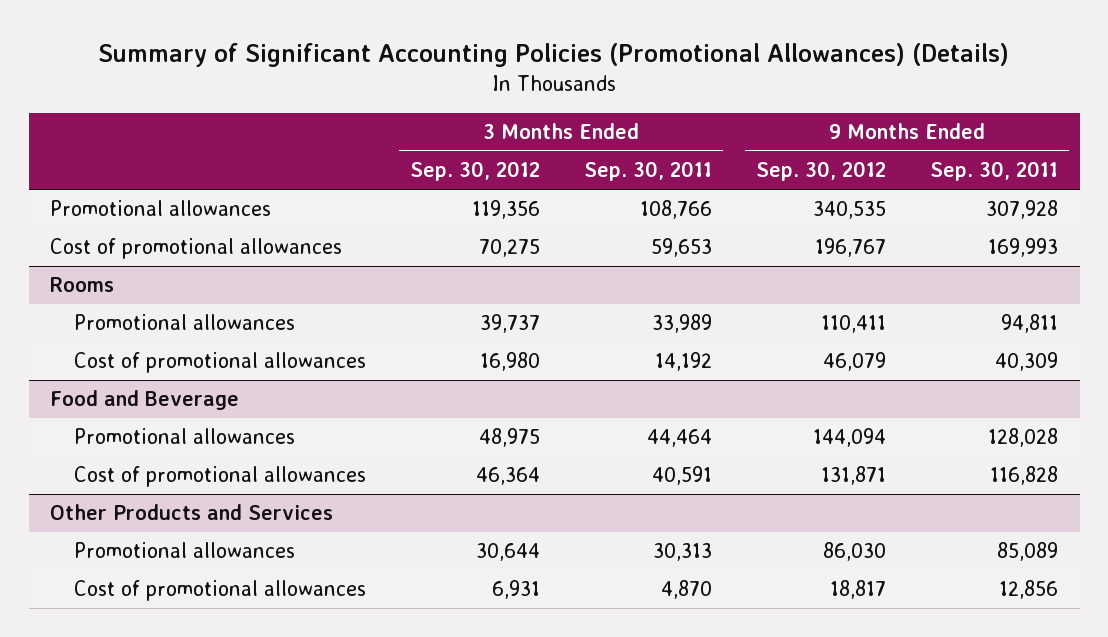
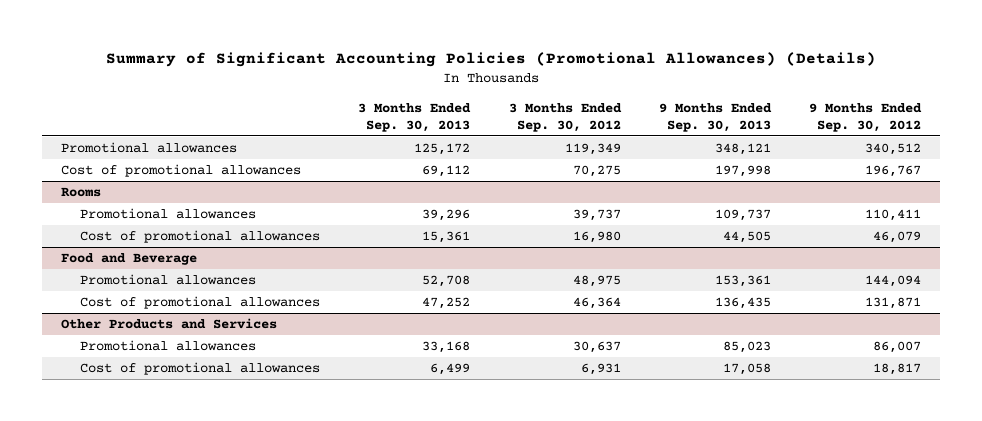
- | 3 Months Ended Sep. 30, 2012 | 3 Months Ended Sep. 30, 2011 | 9 Months Ended Sep. 30, 2012 | 9 Months Ended Sep. 30, 2011
+ | 3 Months Ended Sep. 30, 2013 | 3 Months Ended Sep. 30, 2012 | 9 Months Ended Sep. 30, 2013 | 9 Months Ended Sep. 30, 2012
- Promotional allowances | 119,356 | 108,766 | 340,535 | 307,928
+ Promotional allowances | 125,172 | 119,349 | 348,121 | 340,512
@ Other Products and Services
- Promotional allowances | 30,644 | 30,313 | 86,030 | 85,089
+ Promotional allowances | 33,168 | 30,637 | 85,023 | 86,007

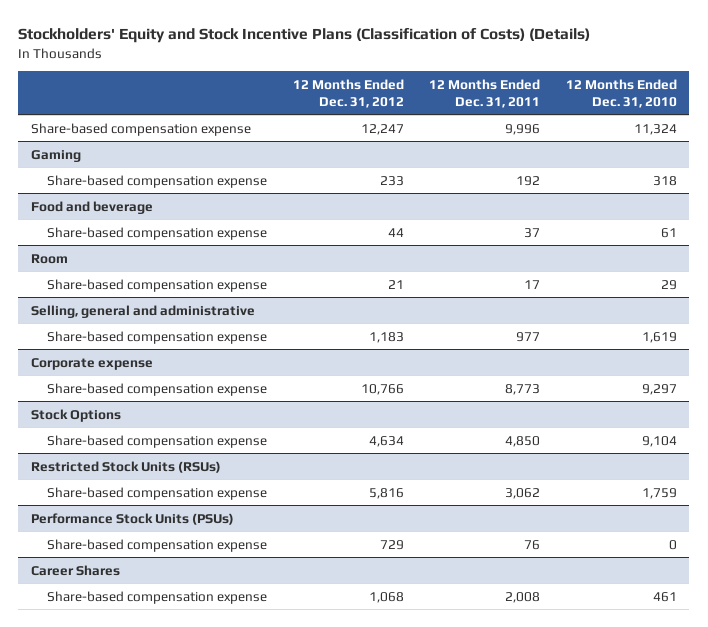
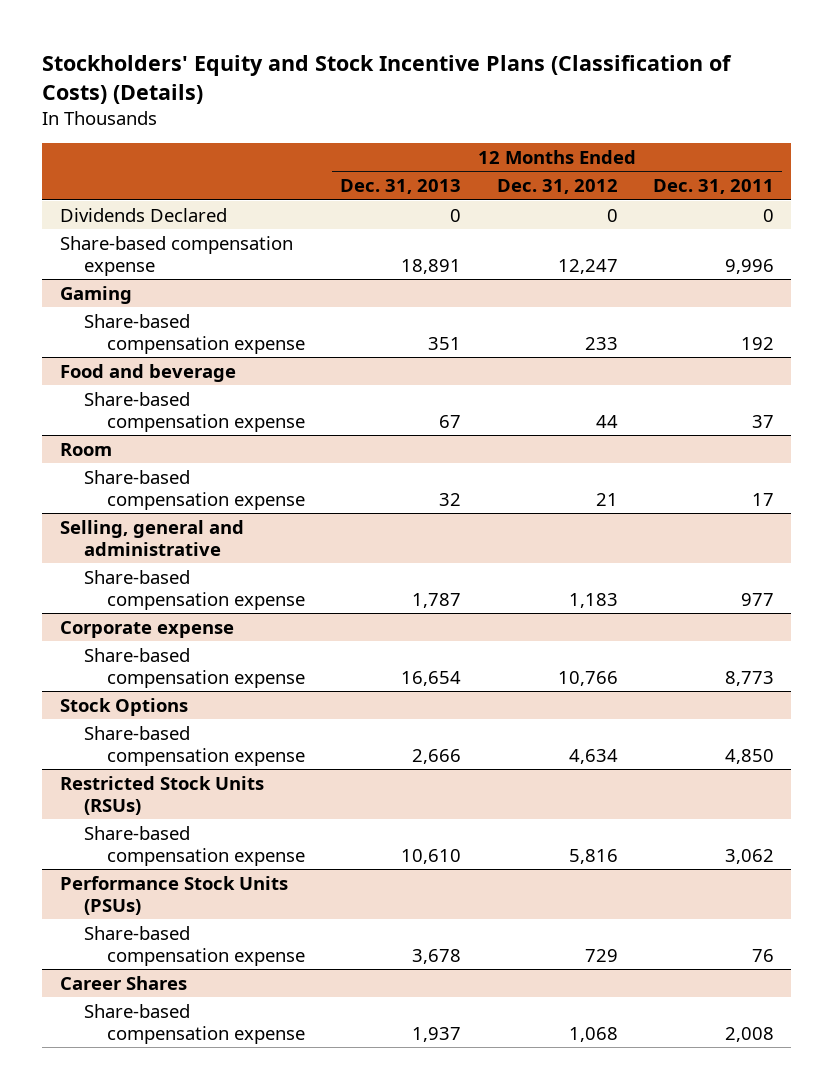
- | 12 Months Ended Dec. 31, 2012 | 12 Months Ended Dec. 31, 2011 | 12 Months Ended Dec. 31, 2010
+ | 12 Months Ended Dec. 31, 2013 | 12 Months Ended Dec. 31, 2012 | 12 Months Ended Dec. 31, 2011
+ Dividends Declared | 0 | 0 | 0

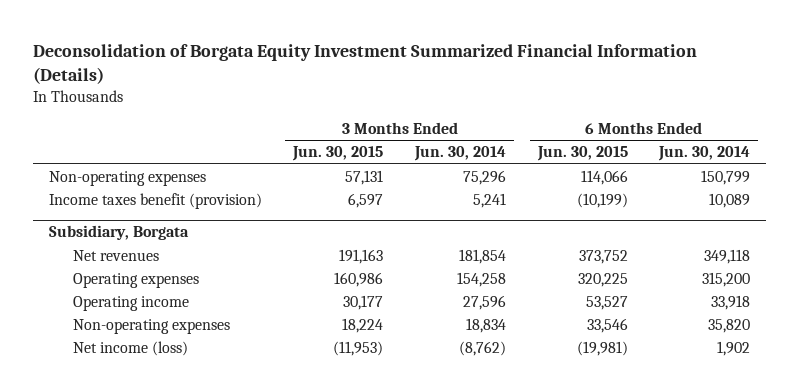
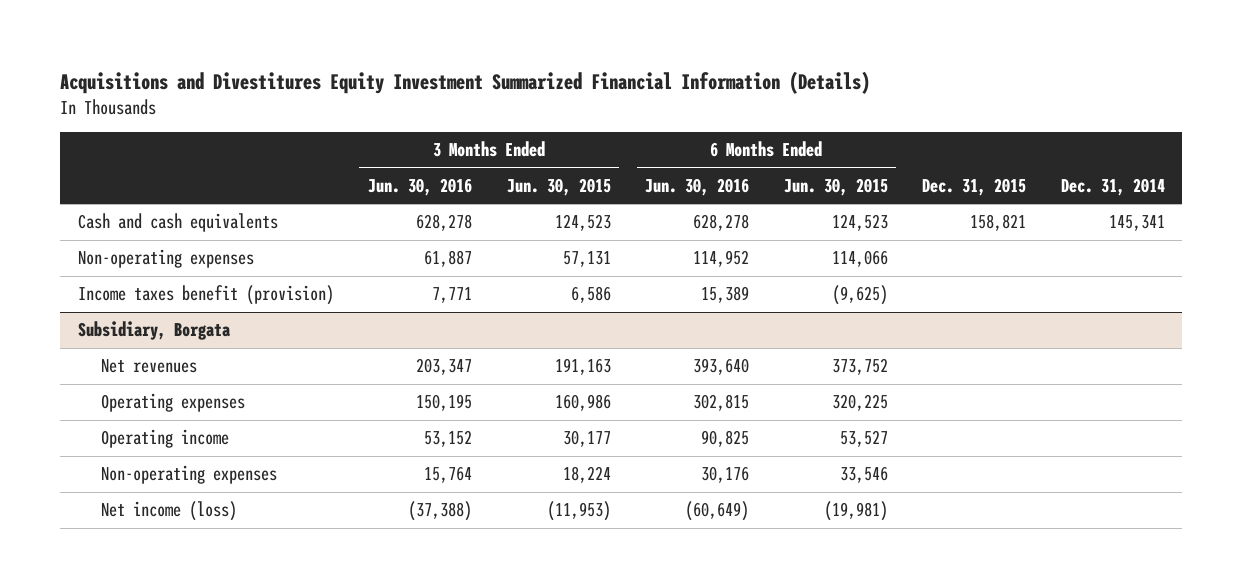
- Deconsolidation of Borgata Equity Investment Summarized Financial Information (Details)
+ Acquisitions and Divestitures Equity Investment Summarized Financial Information (Details)
- | 3 Months Ended Jun. 30, 2015 | 3 Months Ended Jun. 30, 2014 | 6 Months Ended Jun. 30, 2015 | 6 Months Ended Jun. 30, 2014
+ | 3 Months Ended Jun. 30, 2016 | 3 Months Ended Jun. 30, 2015 | 6 Months Ended Jun. 30, 2016 | 6 Months Ended Jun. 30, 2015 | Dec. 31, 2015 | Dec. 31, 2014
+ Cash and cash equivalents | 628,278 | 124,523 | 628,278 | 124,523 | 158,821 | 145,341
- Income taxes benefit (provision) | 6,597 | 5,241 | (10,199) | 10,089
+ Income taxes benefit (provision) | 7,771 | 6,586 | 15,389 | (9,625) | |

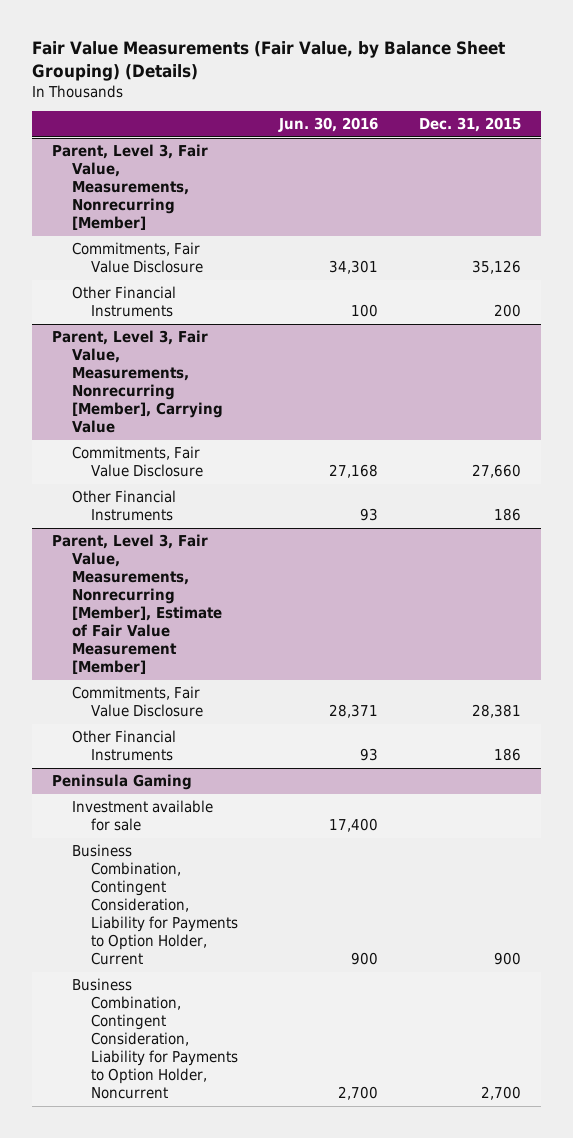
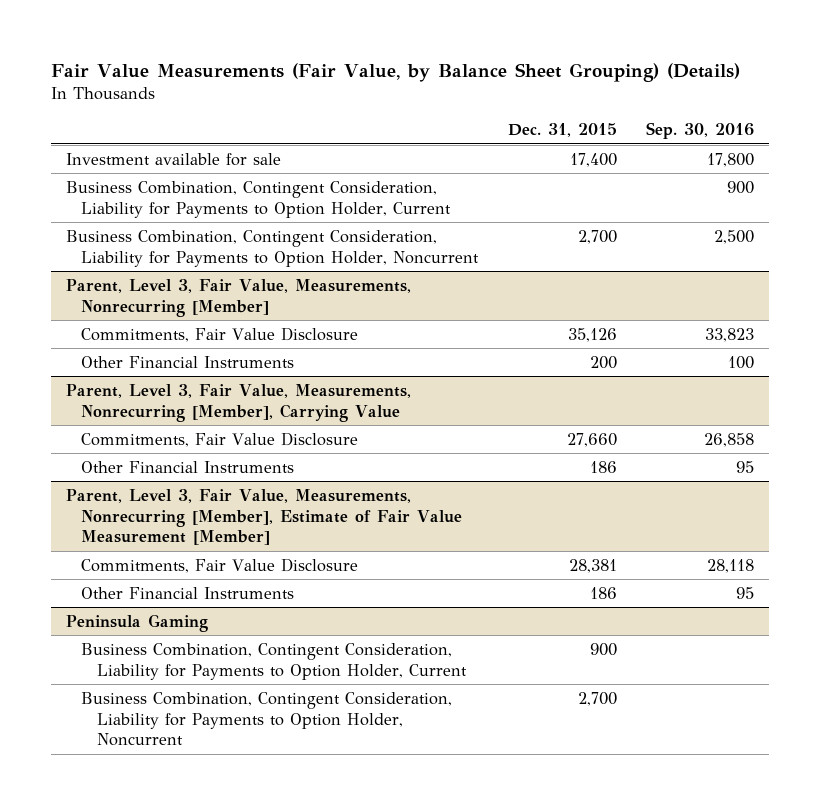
- | Jun. 30, 2016 | Dec. 31, 2015
+ | Dec. 31, 2015 | Sep. 30, 2016
+ Investment available for sale | 17,400 | 17,800
+ Business Combination, Contingent Consideration, Liability for Payments to Option Holder, Current | | 900
+ Business Combination, Contingent Consideration, Liability for Payments to Option Holder, Noncurrent | 2,700 | 2,500
@ Peninsula Gaming
- Investment available for sale | 17,400 |

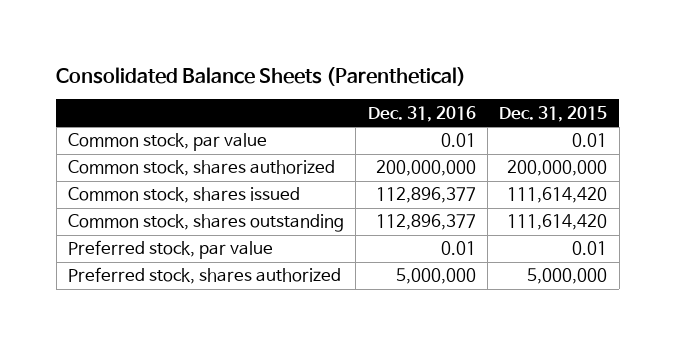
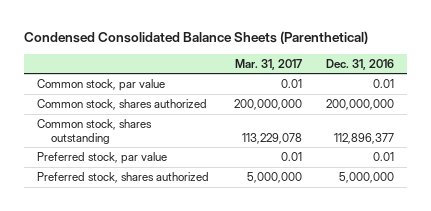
- Consolidated Balance Sheets (Parenthetical)
+ Condensed Consolidated Balance Sheets (Parenthetical)
- | Dec. 31, 2016 | Dec. 31, 2015
+ | Mar. 31, 2017 | Dec. 31, 2016
- Common stock, shares issued | 112,896,377 | 111,614,420

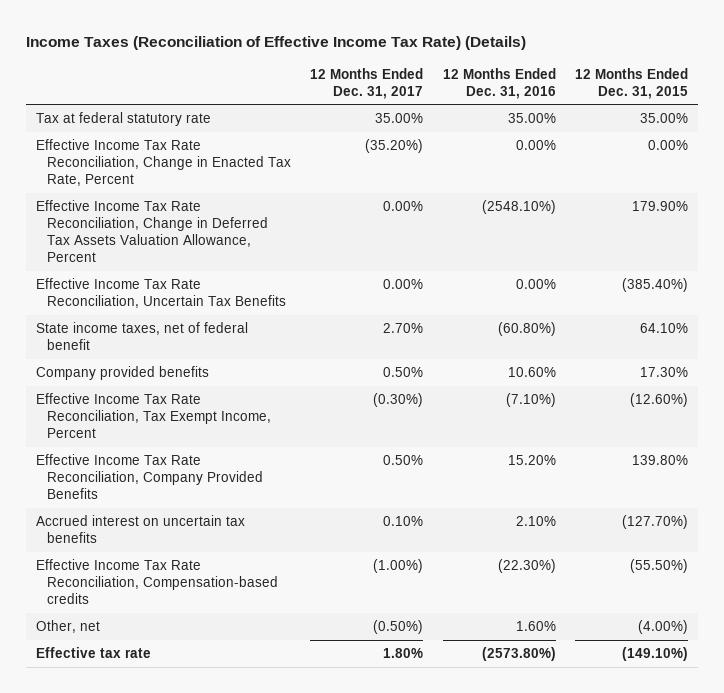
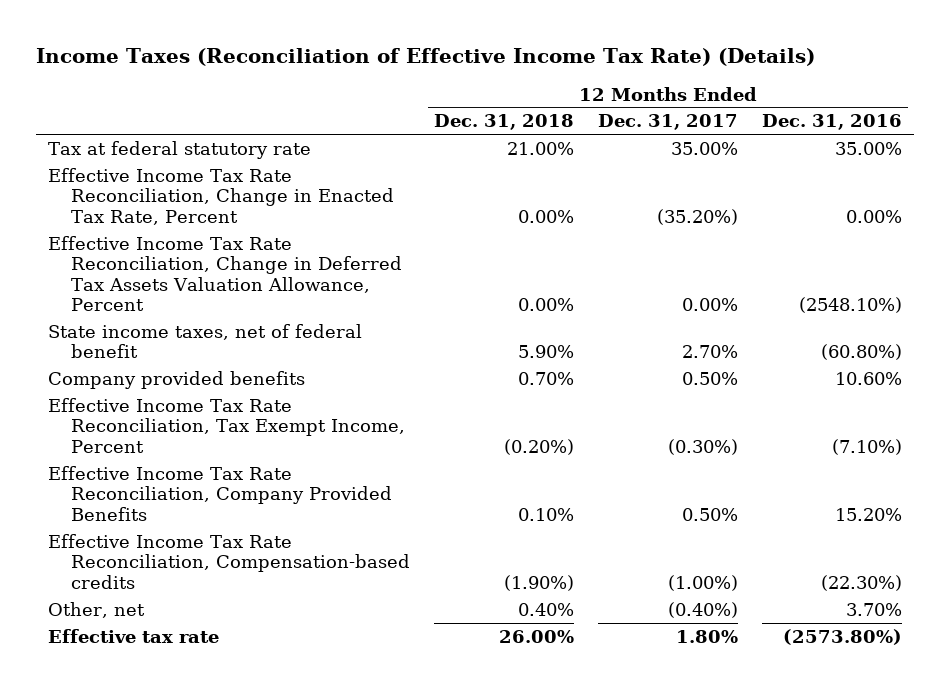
- | 12 Months Ended Dec. 31, 2017 | 12 Months Ended Dec. 31, 2016 | 12 Months Ended Dec. 31, 2015
+ | 12 Months Ended Dec. 31, 2018 | 12 Months Ended Dec. 31, 2017 | 12 Months Ended Dec. 31, 2016
- Effective Income Tax Rate Reconciliation, Uncertain Tax Benefits | 0.00% | 0.00% | (385.40%)
- Accrued interest on uncertain tax benefits | 0.10% | 2.10% | (127.70%)
- Other, net | (0.50%) | 1.60% | (4.00%)
+ Other, net | 0.40% | (0.40%) | 3.70%

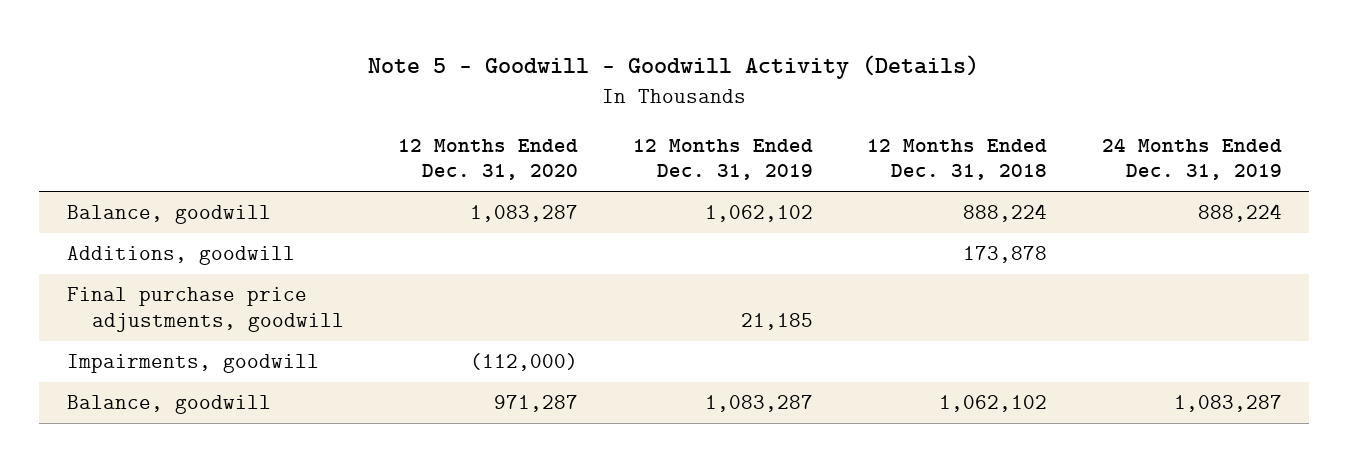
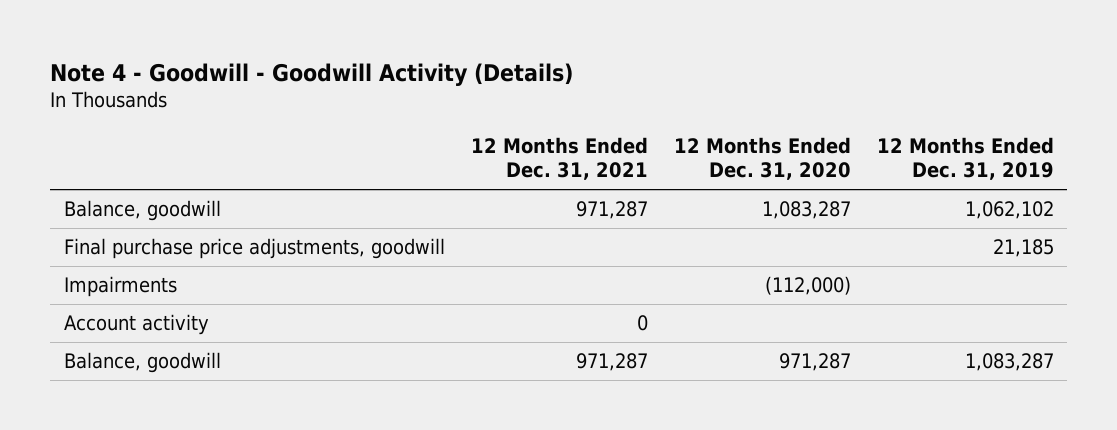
- Note 5 - Goodwill - Goodwill Activity (Details)
+ Note 4 - Goodwill - Goodwill Activity (Details)
- | 12 Months Ended Dec. 31, 2020 | 12 Months Ended Dec. 31, 2019 | 12 Months Ended Dec. 31, 2018 | 24 Months Ended Dec. 31, 2019
+ | 12 Months Ended Dec. 31, 2021 | 12 Months Ended Dec. 31, 2020 | 12 Months Ended Dec. 31, 2019
- Additions, goodwill | | | 173,878 |
- Impairments, goodwill | (112,000) | | |
+ Impairments | | (112,000) |
+ Account activity | 0 | |

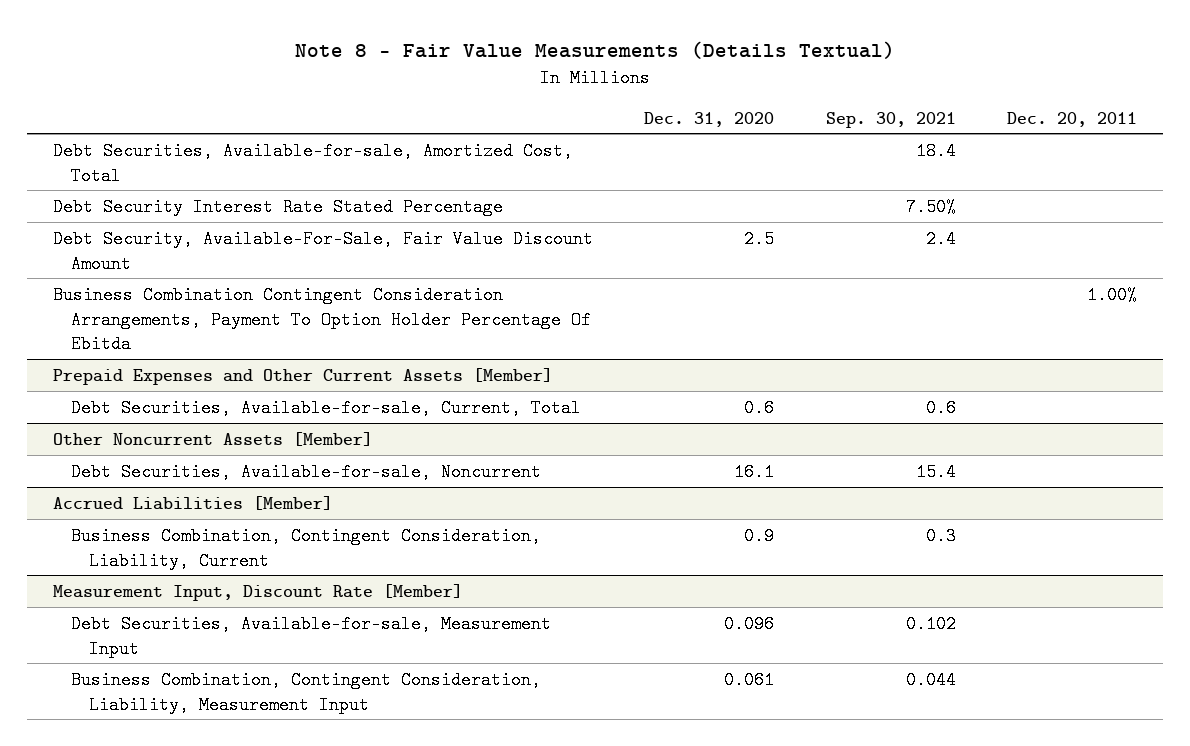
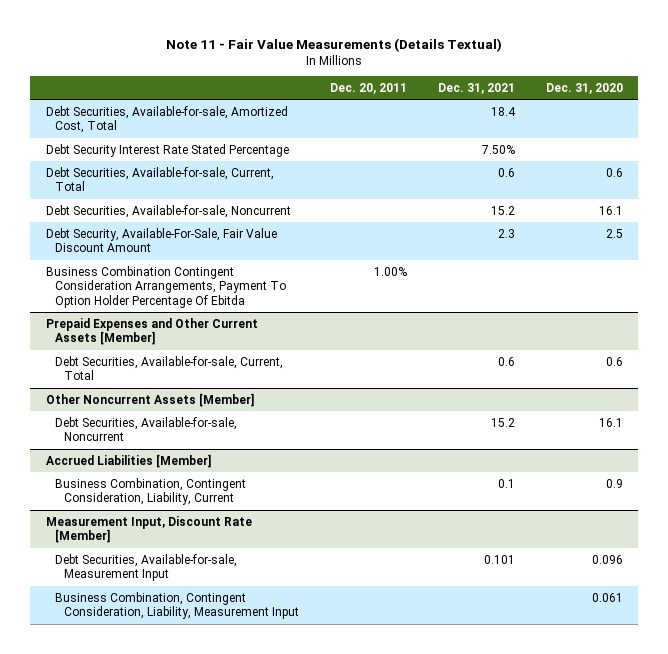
- Note 8 - Fair Value Measurements (Details Textual)
+ Note 11 - Fair Value Measurements (Details Textual)
- | Dec. 31, 2020 | Sep. 30, 2021 | Dec. 20, 2011
+ | Dec. 20, 2011 | Dec. 31, 2021 | Dec. 31, 2020
+ Debt Securities, Available-for-sale, Current, Total | | 0.6 | 0.6
+ Debt Securities, Available-for-sale, Noncurrent | | 15.2 | 16.1

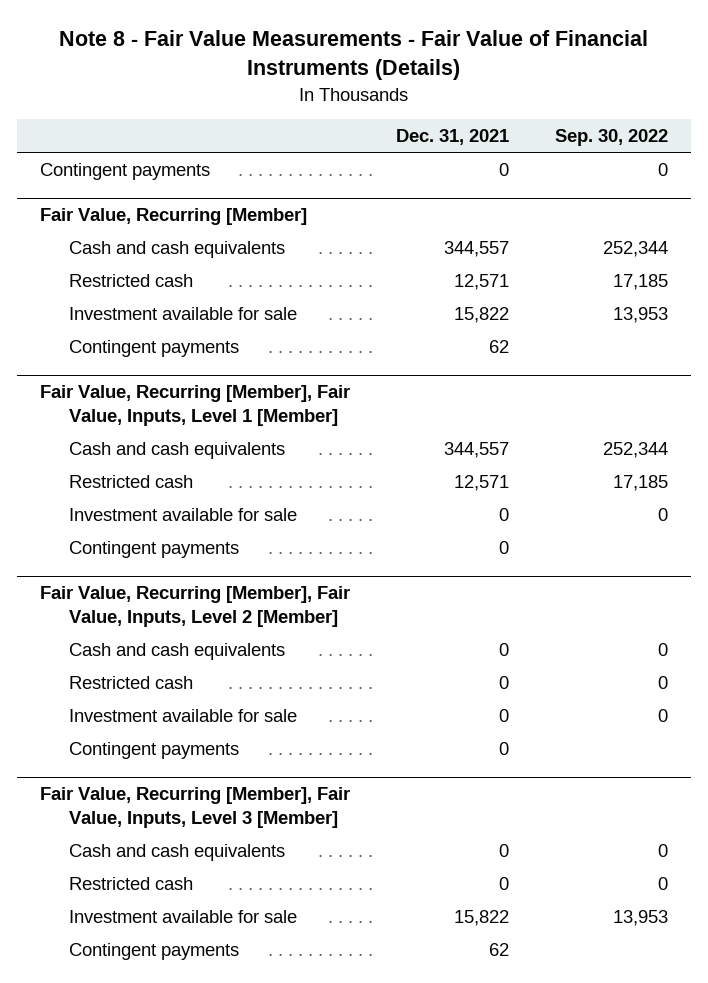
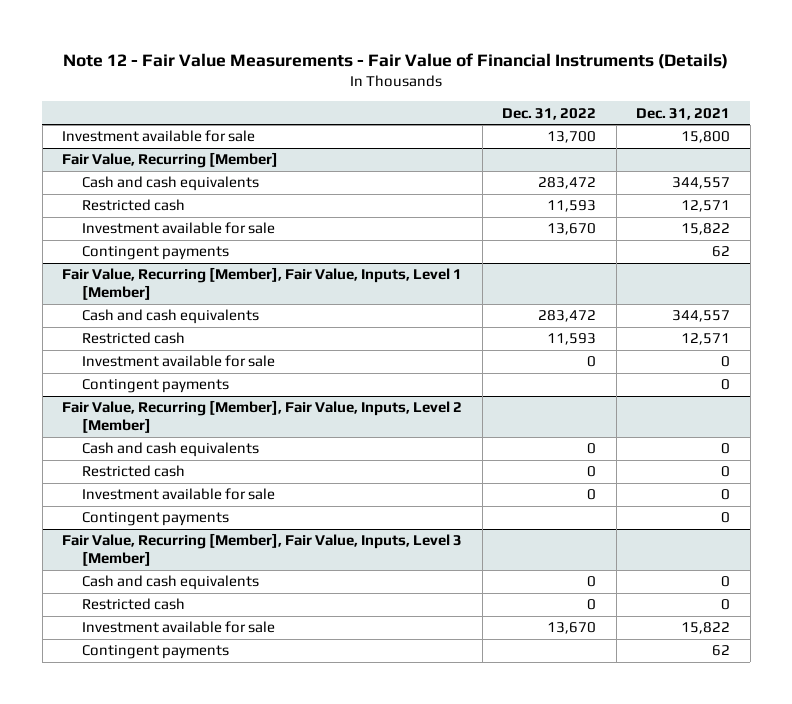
- Note 8 - Fair Value Measurements - Fair Value of Financial Instruments (Details)
+ Note 12 - Fair Value Measurements - Fair Value of Financial Instruments (Details)
- | Dec. 31, 2021 | Sep. 30, 2022
+ | Dec. 31, 2022 | Dec. 31, 2021
- Contingent payments | 0 | 0
+ Investment available for sale | 13,700 | 15,800

